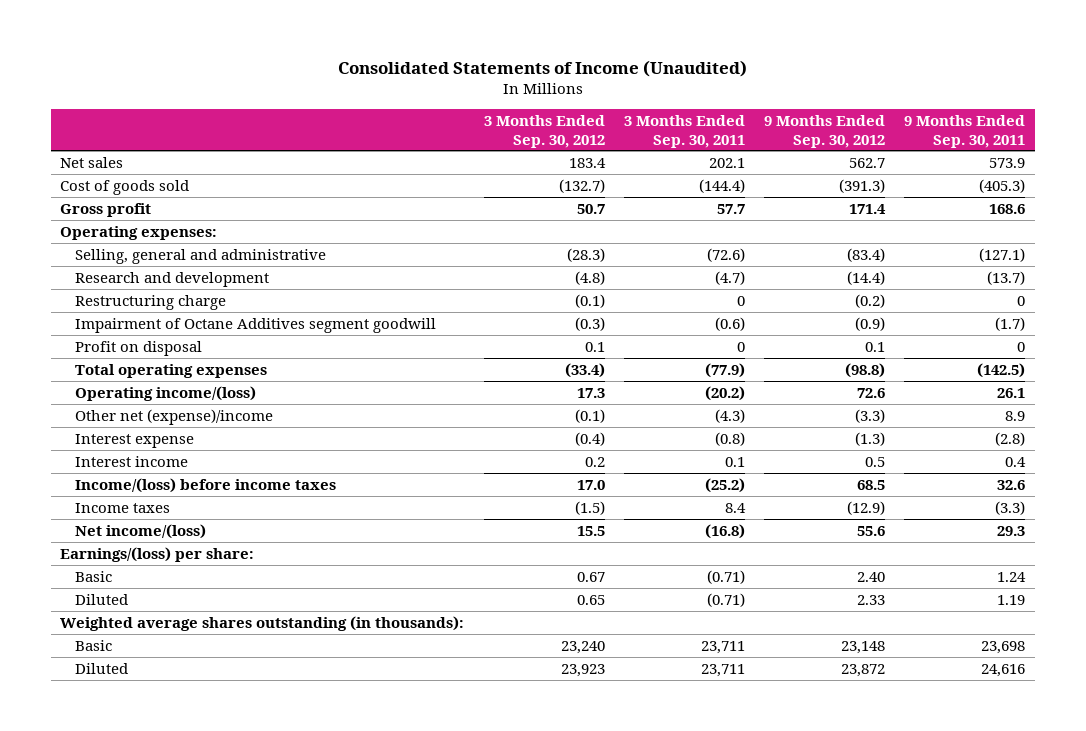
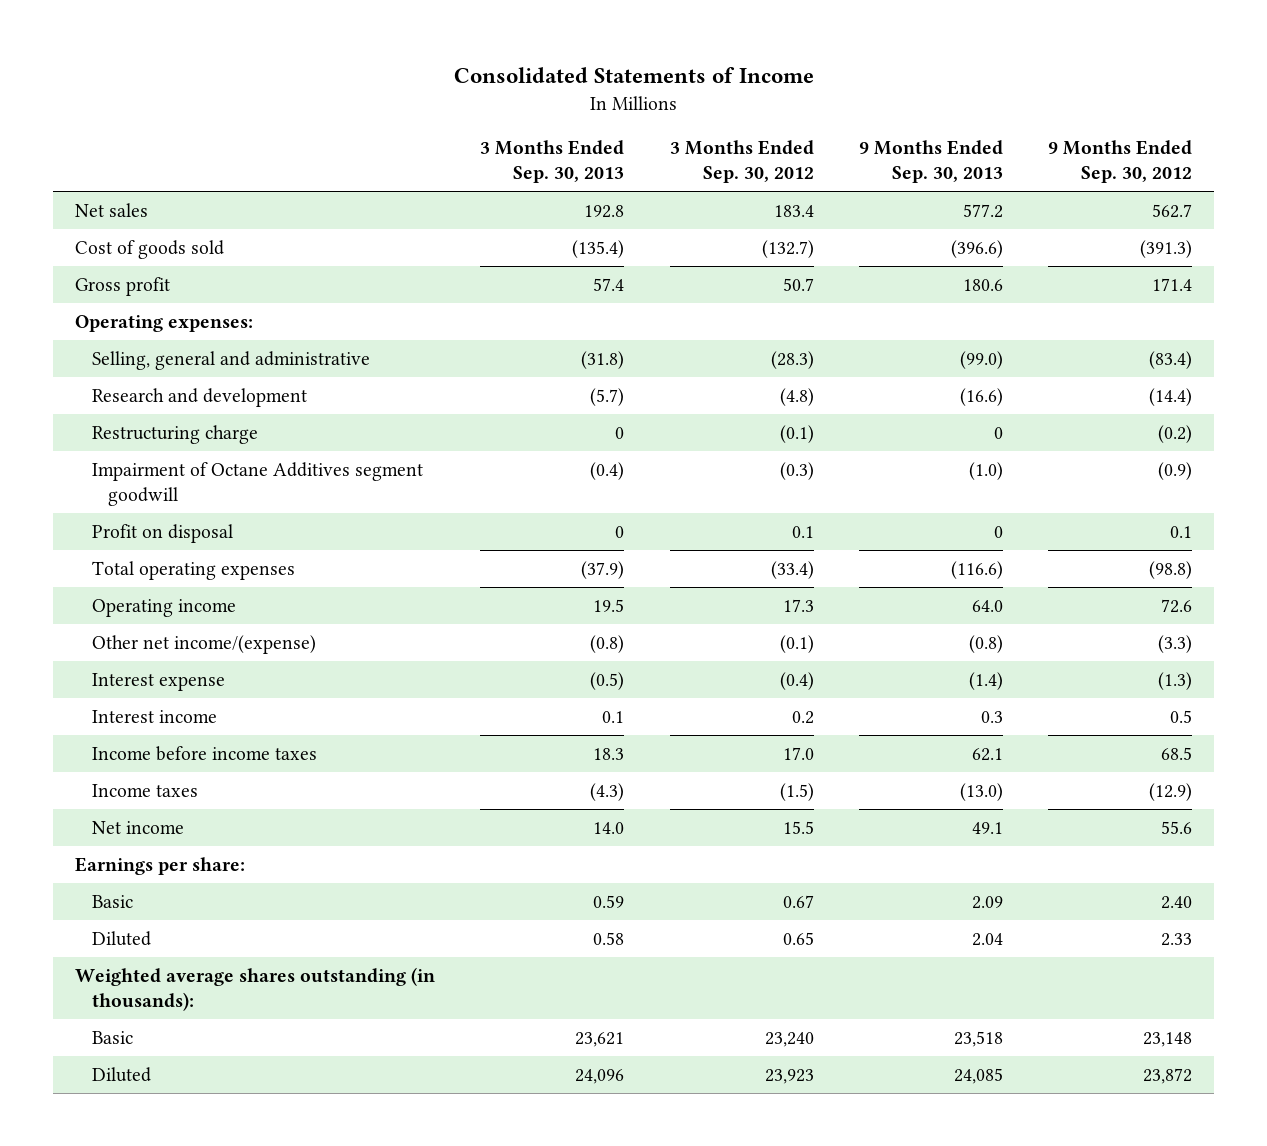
- Consolidated Statements of Income (Unaudited)
+ Consolidated Statements of Income
- | 3 Months Ended Sep. 30, 2012 | 3 Months Ended Sep. 30, 2011 | 9 Months Ended Sep. 30, 2012 | 9 Months Ended Sep. 30, 2011
+ | 3 Months Ended Sep. 30, 2013 | 3 Months Ended Sep. 30, 2012 | 9 Months Ended Sep. 30, 2013 | 9 Months Ended Sep. 30, 2012
- Operating income/(loss) | 17.3 | (20.2) | 72.6 | 26.1
- Other net (expense)/income | (0.1) | (4.3) | (3.3) | 8.9
+ Operating income | 19.5 | 17.3 | 64.0 | 72.6
+ Other net income/(expense) | (0.8) | (0.1) | (0.8) | (3.3)
- Income/(loss) before income taxes | 17.0 | (25.2) | 68.5 | 32.6
+ Income before income taxes | 18.3 | 17.0 | 62.1 | 68.5
- Net income/(loss) | 15.5 | (16.8) | 55.6 | 29.3
- Earnings/(loss) per share:
+ Net income | 14.0 | 15.5 | 49.1 | 55.6
+ Earnings per share:

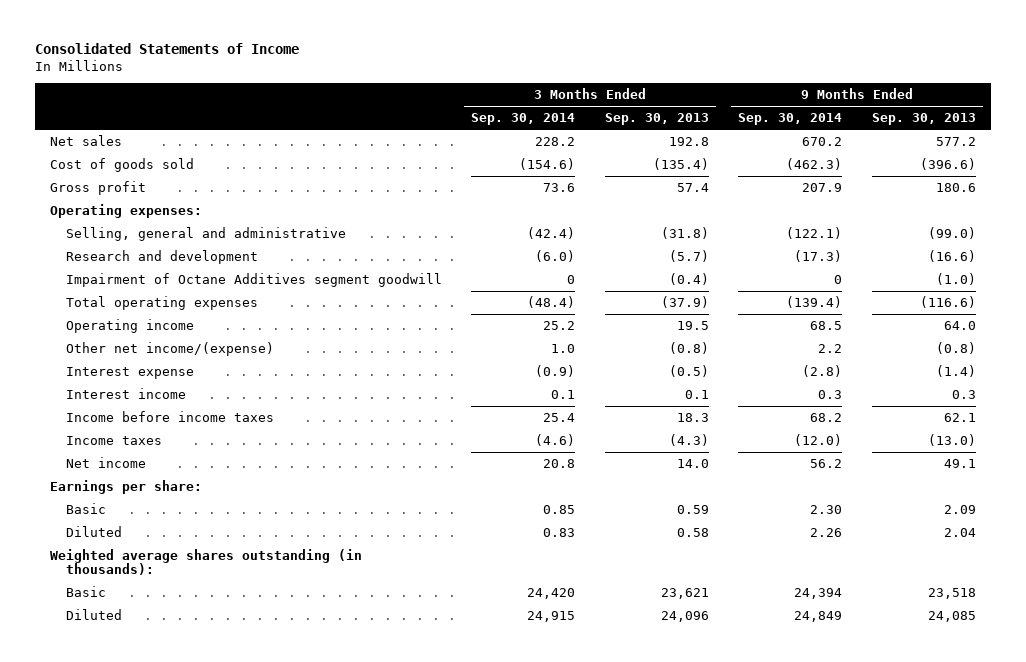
- | 3 Months Ended Sep. 30, 2013 | 3 Months Ended Sep. 30, 2012 | 9 Months Ended Sep. 30, 2013 | 9 Months Ended Sep. 30, 2012
+ | 3 Months Ended Sep. 30, 2014 | 3 Months Ended Sep. 30, 2013 | 9 Months Ended Sep. 30, 2014 | 9 Months Ended Sep. 30, 2013
- Restructuring charge | 0 | (0.1) | 0 | (0.2)
- Profit on disposal | 0 | 0.1 | 0 | 0.1

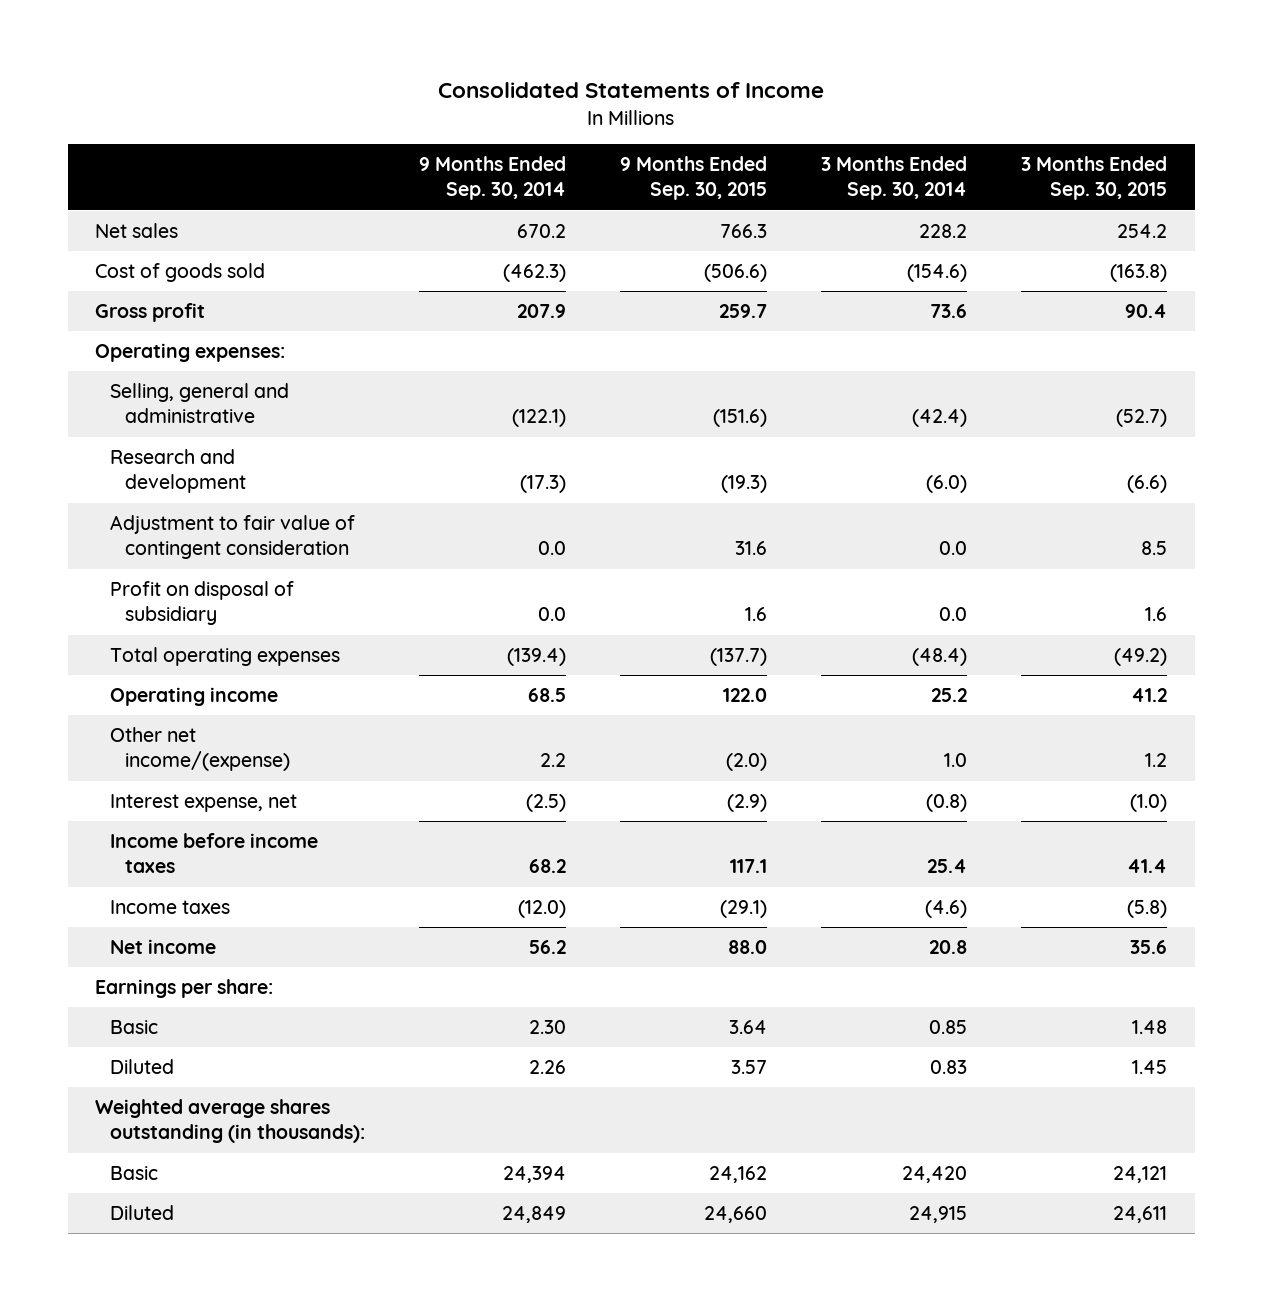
- | 3 Months Ended Sep. 30, 2014 | 3 Months Ended Sep. 30, 2013 | 9 Months Ended Sep. 30, 2014 | 9 Months Ended Sep. 30, 2013
+ | 9 Months Ended Sep. 30, 2014 | 9 Months Ended Sep. 30, 2015 | 3 Months Ended Sep. 30, 2014 | 3 Months Ended Sep. 30, 2015
- Impairment of Octane Additives segment goodwill | 0 | (0.4) | 0 | (1.0)
+ Adjustment to fair value of contingent consideration | 0.0 | 31.6 | 0.0 | 8.5
+ Profit on disposal of subsidiary | 0.0 | 1.6 | 0.0 | 1.6
- Interest expense | (0.9) | (0.5) | (2.8) | (1.4)
- Interest income | 0.1 | 0.1 | 0.3 | 0.3
+ Interest expense, net | (2.5) | (2.9) | (0.8) | (1.0)

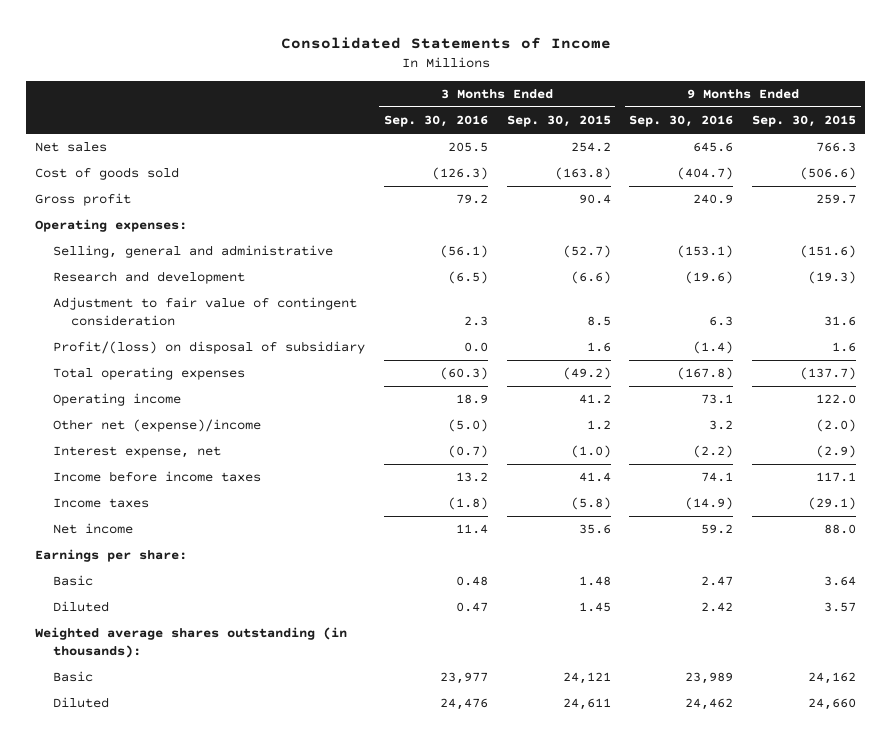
- | 9 Months Ended Sep. 30, 2014 | 9 Months Ended Sep. 30, 2015 | 3 Months Ended Sep. 30, 2014 | 3 Months Ended Sep. 30, 2015
+ | 3 Months Ended Sep. 30, 2016 | 3 Months Ended Sep. 30, 2015 | 9 Months Ended Sep. 30, 2016 | 9 Months Ended Sep. 30, 2015
- Profit on disposal of subsidiary | 0.0 | 1.6 | 0.0 | 1.6
+ Profit/(loss) on disposal of subsidiary | 0.0 | 1.6 | (1.4) | 1.6
- Other net income/(expense) | 2.2 | (2.0) | 1.0 | 1.2
+ Other net (expense)/income | (5.0) | 1.2 | 3.2 | (2.0)

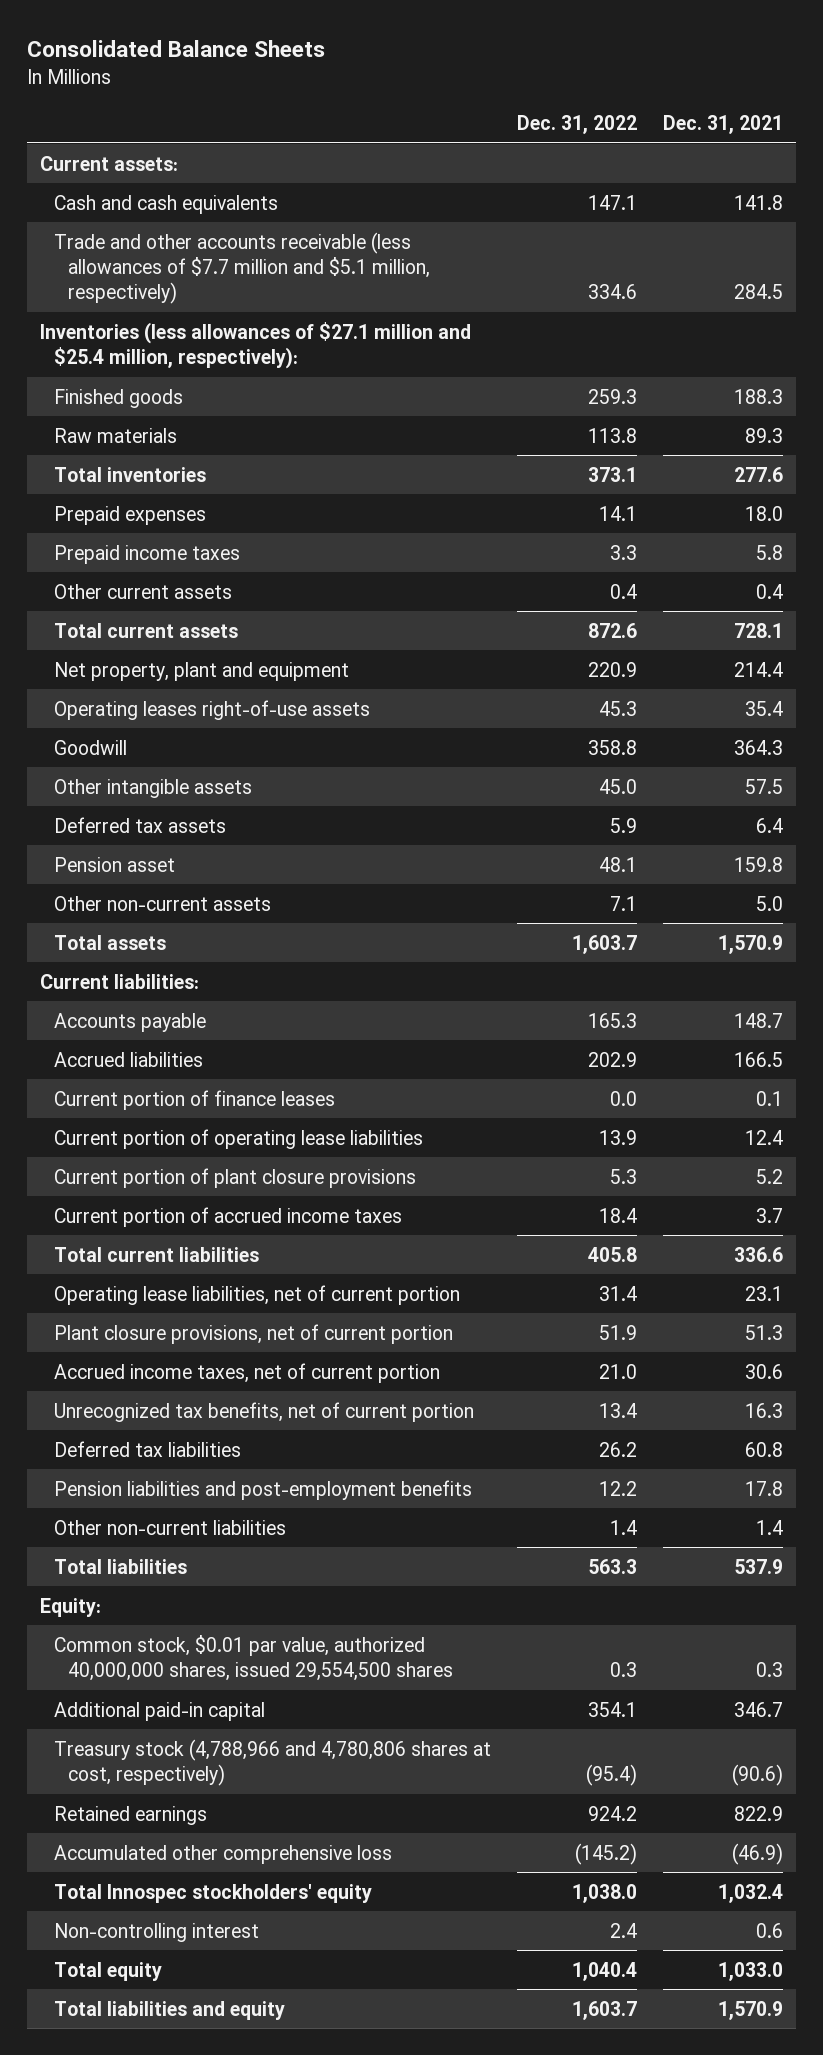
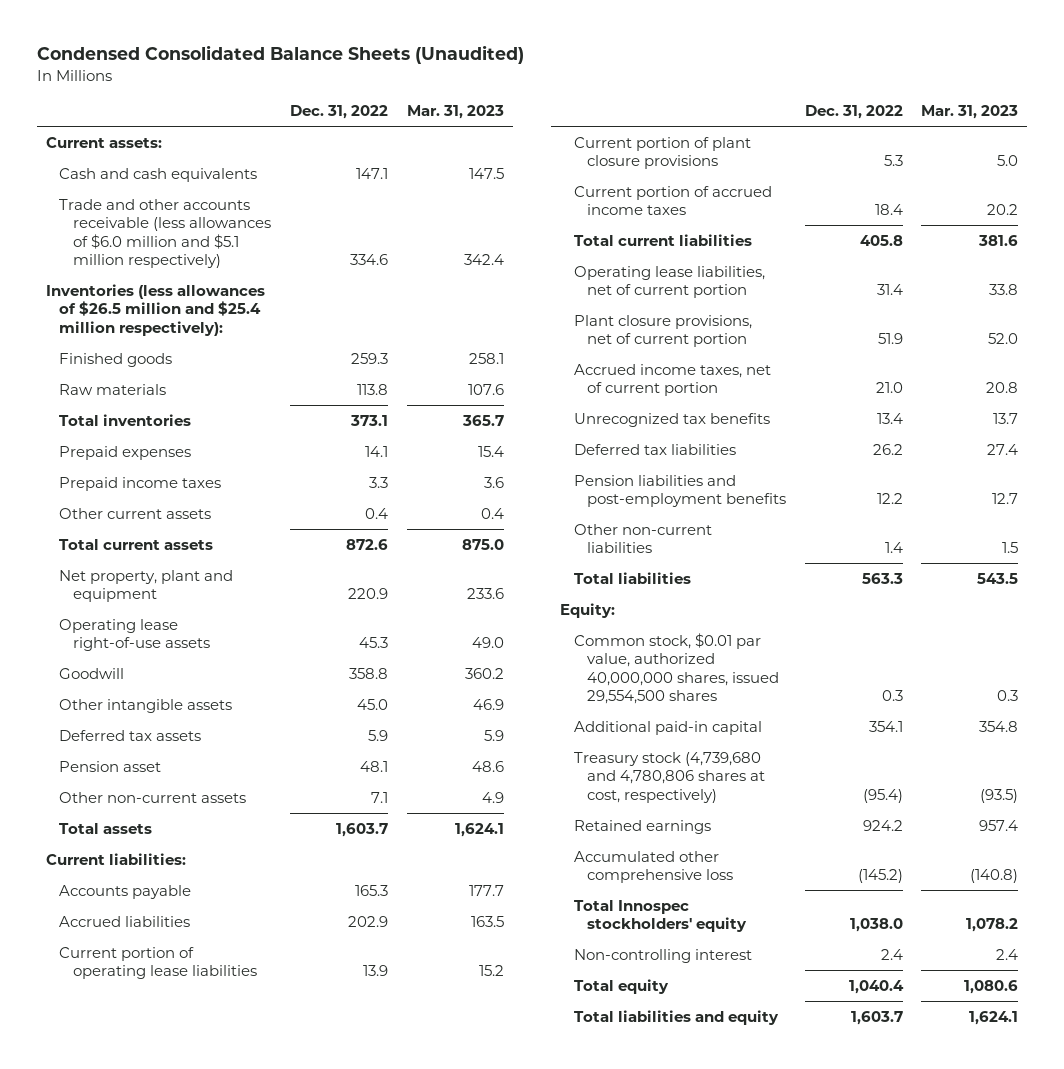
- Consolidated Balance Sheets
+ Condensed Consolidated Balance Sheets (Unaudited)
- | Dec. 31, 2022 | Dec. 31, 2021
+ | Dec. 31, 2022 | Mar. 31, 2023
- Trade and other accounts receivable (less allowances of $7.7 million and $5.1 million, respectively) | 334.6 | 284.5
- Inventories (less allowances of $27.1 million and $25.4 million, respectively):
+ Trade and other accounts receivable (less allowances of $6.0 million and $5.1 million respectively) | 334.6 | 342.4
+ Inventories (less allowances of $26.5 million and $25.4 million respectively):
- Operating leases right-of-use assets | 45.3 | 35.4
+ Operating lease right-of-use assets | 45.3 | 49.0
- Current portion of finance leases | 0.0 | 0.1
- Unrecognized tax benefits, net of current portion | 13.4 | 16.3
+ Unrecognized tax benefits | 13.4 | 13.7
- Treasury stock (4,788,966 and 4,780,806 shares at cost, respectively) | (95.4) | (90.6)
+ Treasury stock (4,739,680 and 4,780,806 shares at cost, respectively) | (95.4) | (93.5)

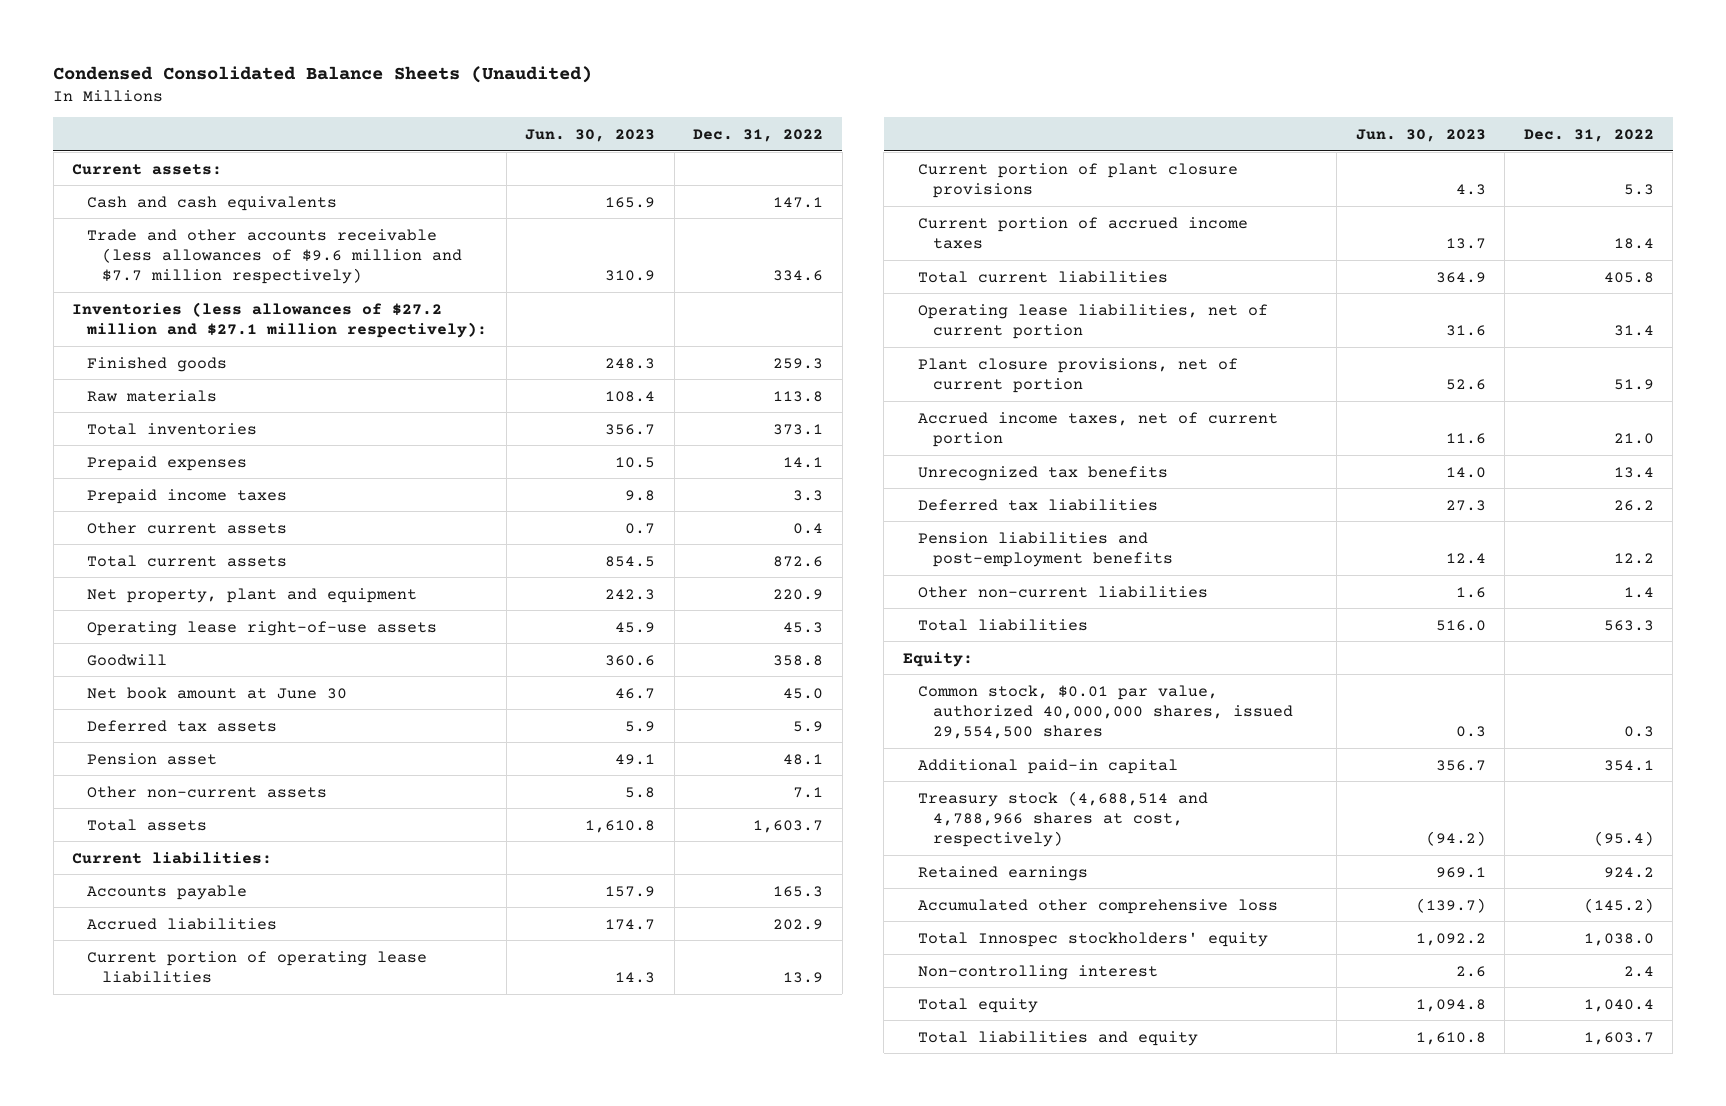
- | Dec. 31, 2022 | Mar. 31, 2023
+ | Jun. 30, 2023 | Dec. 31, 2022
- Trade and other accounts receivable (less allowances of $6.0 million and $5.1 million respectively) | 334.6 | 342.4
- Inventories (less allowances of $26.5 million and $25.4 million respectively):
+ Trade and other accounts receivable (less allowances of $9.6 million and $7.7 million respectively) | 310.9 | 334.6
+ Inventories (less allowances of $27.2 million and $27.1 million respectively):
- Other intangible assets | 45.0 | 46.9
+ Net book amount at June 30 | 46.7 | 45.0
- Treasury stock (4,739,680 and 4,780,806 shares at cost, respectively) | (95.4) | (93.5)
+ Treasury stock (4,688,514 and 4,788,966 shares at cost, respectively) | (94.2) | (95.4)

